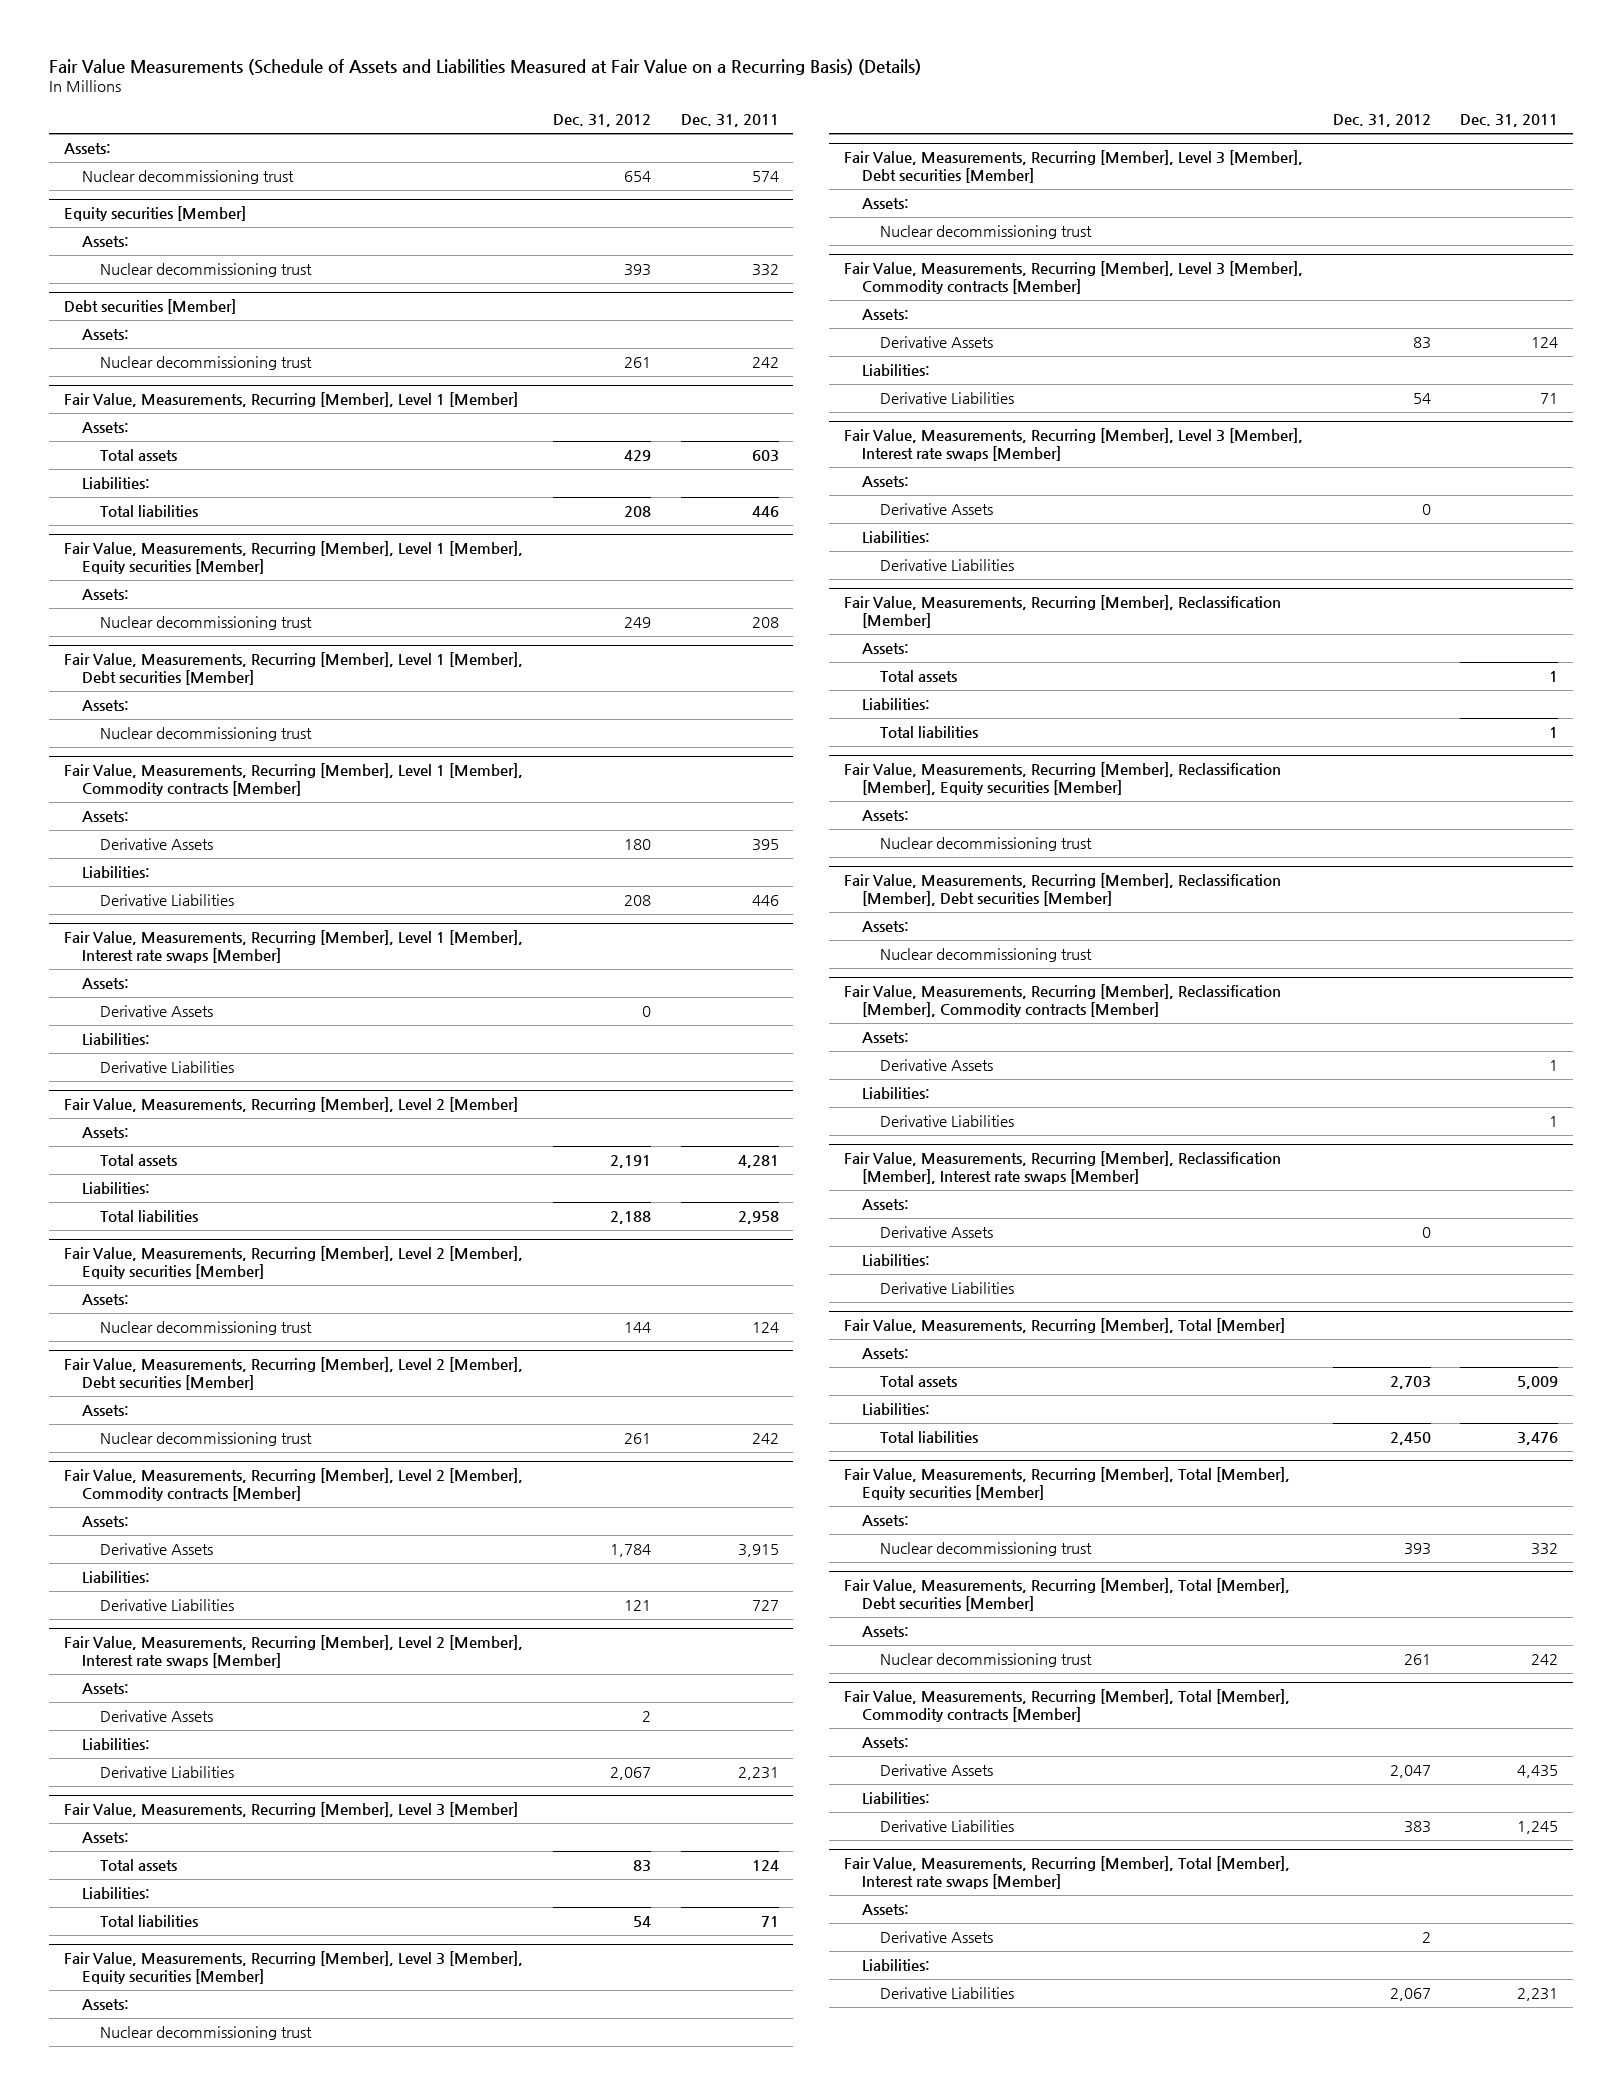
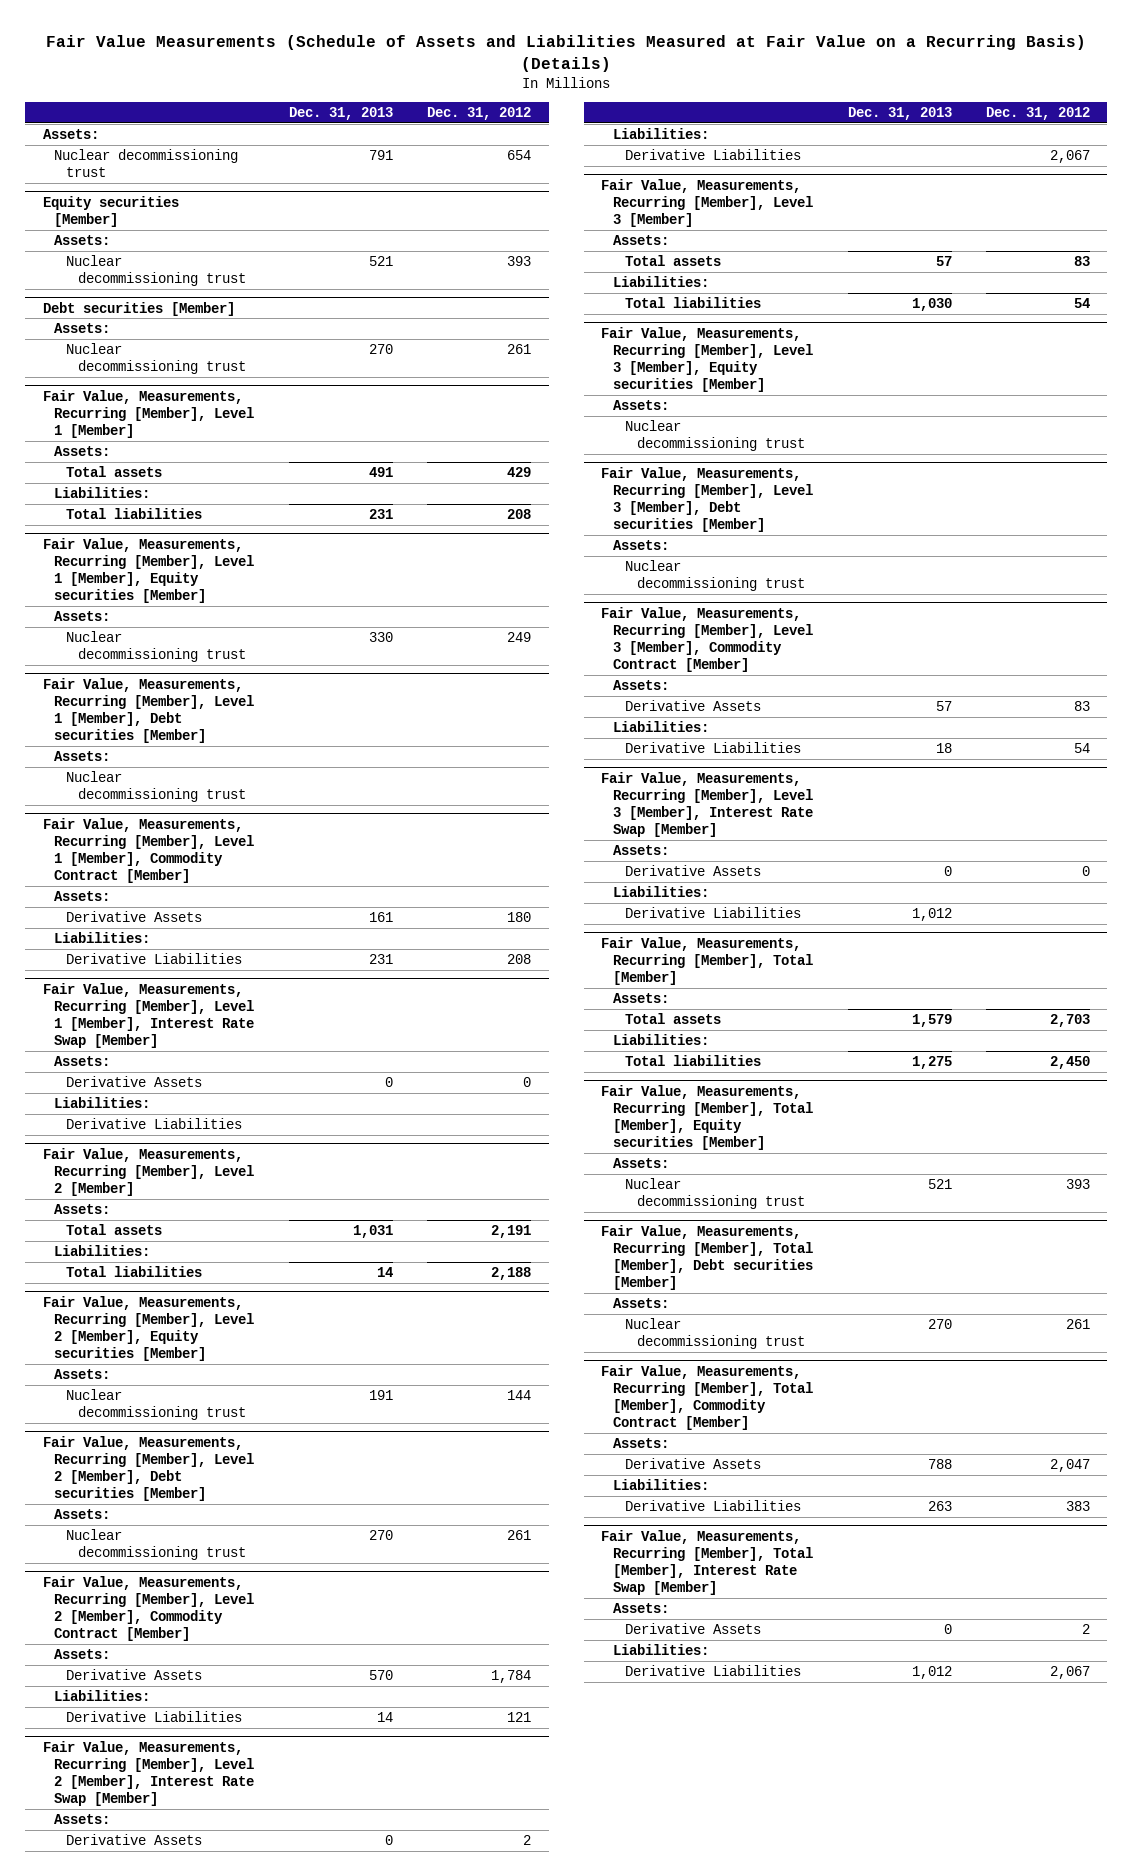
- | Dec. 31, 2012 | Dec. 31, 2011
+ | Dec. 31, 2013 | Dec. 31, 2012
- Fair Value, Measurements, Recurring [Member], Level 1 [Member], Commodity contracts [Member]
+ Fair Value, Measurements, Recurring [Member], Level 1 [Member], Commodity Contract [Member]
- Fair Value, Measurements, Recurring [Member], Level 1 [Member], Interest rate swaps [Member]
+ Fair Value, Measurements, Recurring [Member], Level 1 [Member], Interest Rate Swap [Member]
- Fair Value, Measurements, Recurring [Member], Level 2 [Member], Commodity contracts [Member]
+ Fair Value, Measurements, Recurring [Member], Level 2 [Member], Commodity Contract [Member]
- Fair Value, Measurements, Recurring [Member], Level 2 [Member], Interest rate swaps [Member]
+ Fair Value, Measurements, Recurring [Member], Level 2 [Member], Interest Rate Swap [Member]
- Fair Value, Measurements, Recurring [Member], Level 3 [Member], Commodity contracts [Member]
+ Fair Value, Measurements, Recurring [Member], Level 3 [Member], Commodity Contract [Member]
- Fair Value, Measurements, Recurring [Member], Level 3 [Member], Interest rate swaps [Member]
- Assets:
- Derivative Assets | 0 |
- Liabilities:
- Derivative Liabilities
- Fair Value, Measurements, Recurring [Member], Reclassification [Member]
- Assets:
- Total assets | | 1
- Liabilities:
- Total liabilities | | 1
- Fair Value, Measurements, Recurring [Member], Reclassification [Member], Equity securities [Member]
- Assets:
- Nuclear decommissioning trust
- Fair Value, Measurements, Recurring [Member], Reclassification [Member], Debt securities [Member]
- Assets:
- Nuclear decommissioning trust
- Fair Value, Measurements, Recurring [Member], Reclassification [Member], Commodity contracts [Member]
- Assets:
- Derivative Assets | | 1
- Liabilities:
- Derivative Liabilities | | 1
- Fair Value, Measurements, Recurring [Member], Reclassification [Member], Interest rate swaps [Member]
+ Fair Value, Measurements, Recurring [Member], Level 3 [Member], Interest Rate Swap [Member]
- Fair Value, Measurements, Recurring [Member], Total [Member], Commodity contracts [Member]
+ Fair Value, Measurements, Recurring [Member], Total [Member], Commodity Contract [Member]
- Fair Value, Measurements, Recurring [Member], Total [Member], Interest rate swaps [Member]
+ Fair Value, Measurements, Recurring [Member], Total [Member], Interest Rate Swap [Member]

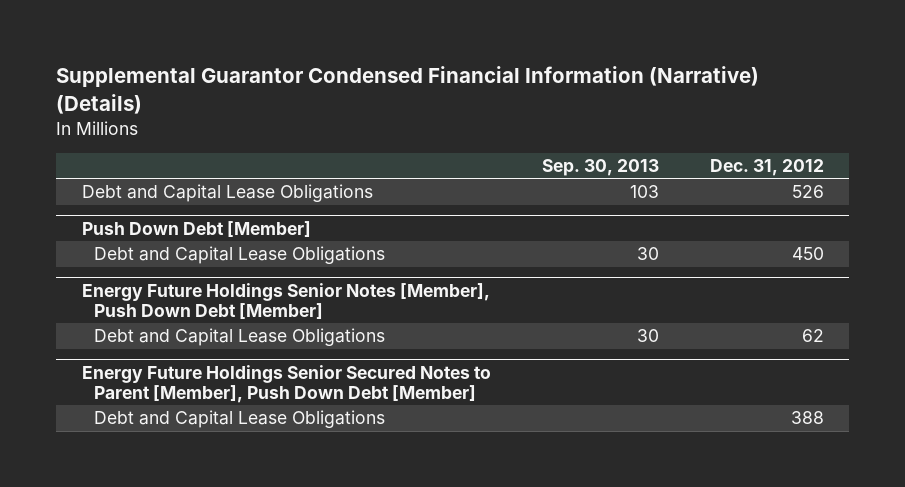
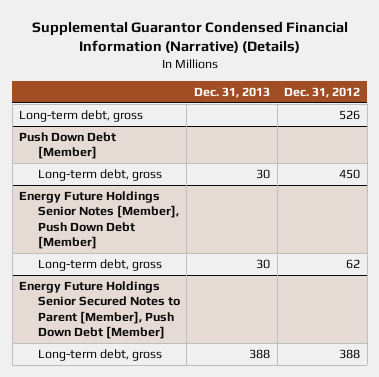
- | Sep. 30, 2013 | Dec. 31, 2012
+ | Dec. 31, 2013 | Dec. 31, 2012
- Debt and Capital Lease Obligations | 103 | 526
+ Long-term debt, gross | | 526
@ Push Down Debt [Member]
- Debt and Capital Lease Obligations | 30 | 450
+ Long-term debt, gross | 30 | 450
@ Energy Future Holdings Senior Notes [Member], Push Down Debt [Member]
- Debt and Capital Lease Obligations | 30 | 62
+ Long-term debt, gross | 30 | 62
@ Energy Future Holdings Senior Secured Notes to Parent [Member], Push Down Debt [Member]
- Debt and Capital Lease Obligations | | 388
+ Long-term debt, gross | 388 | 388

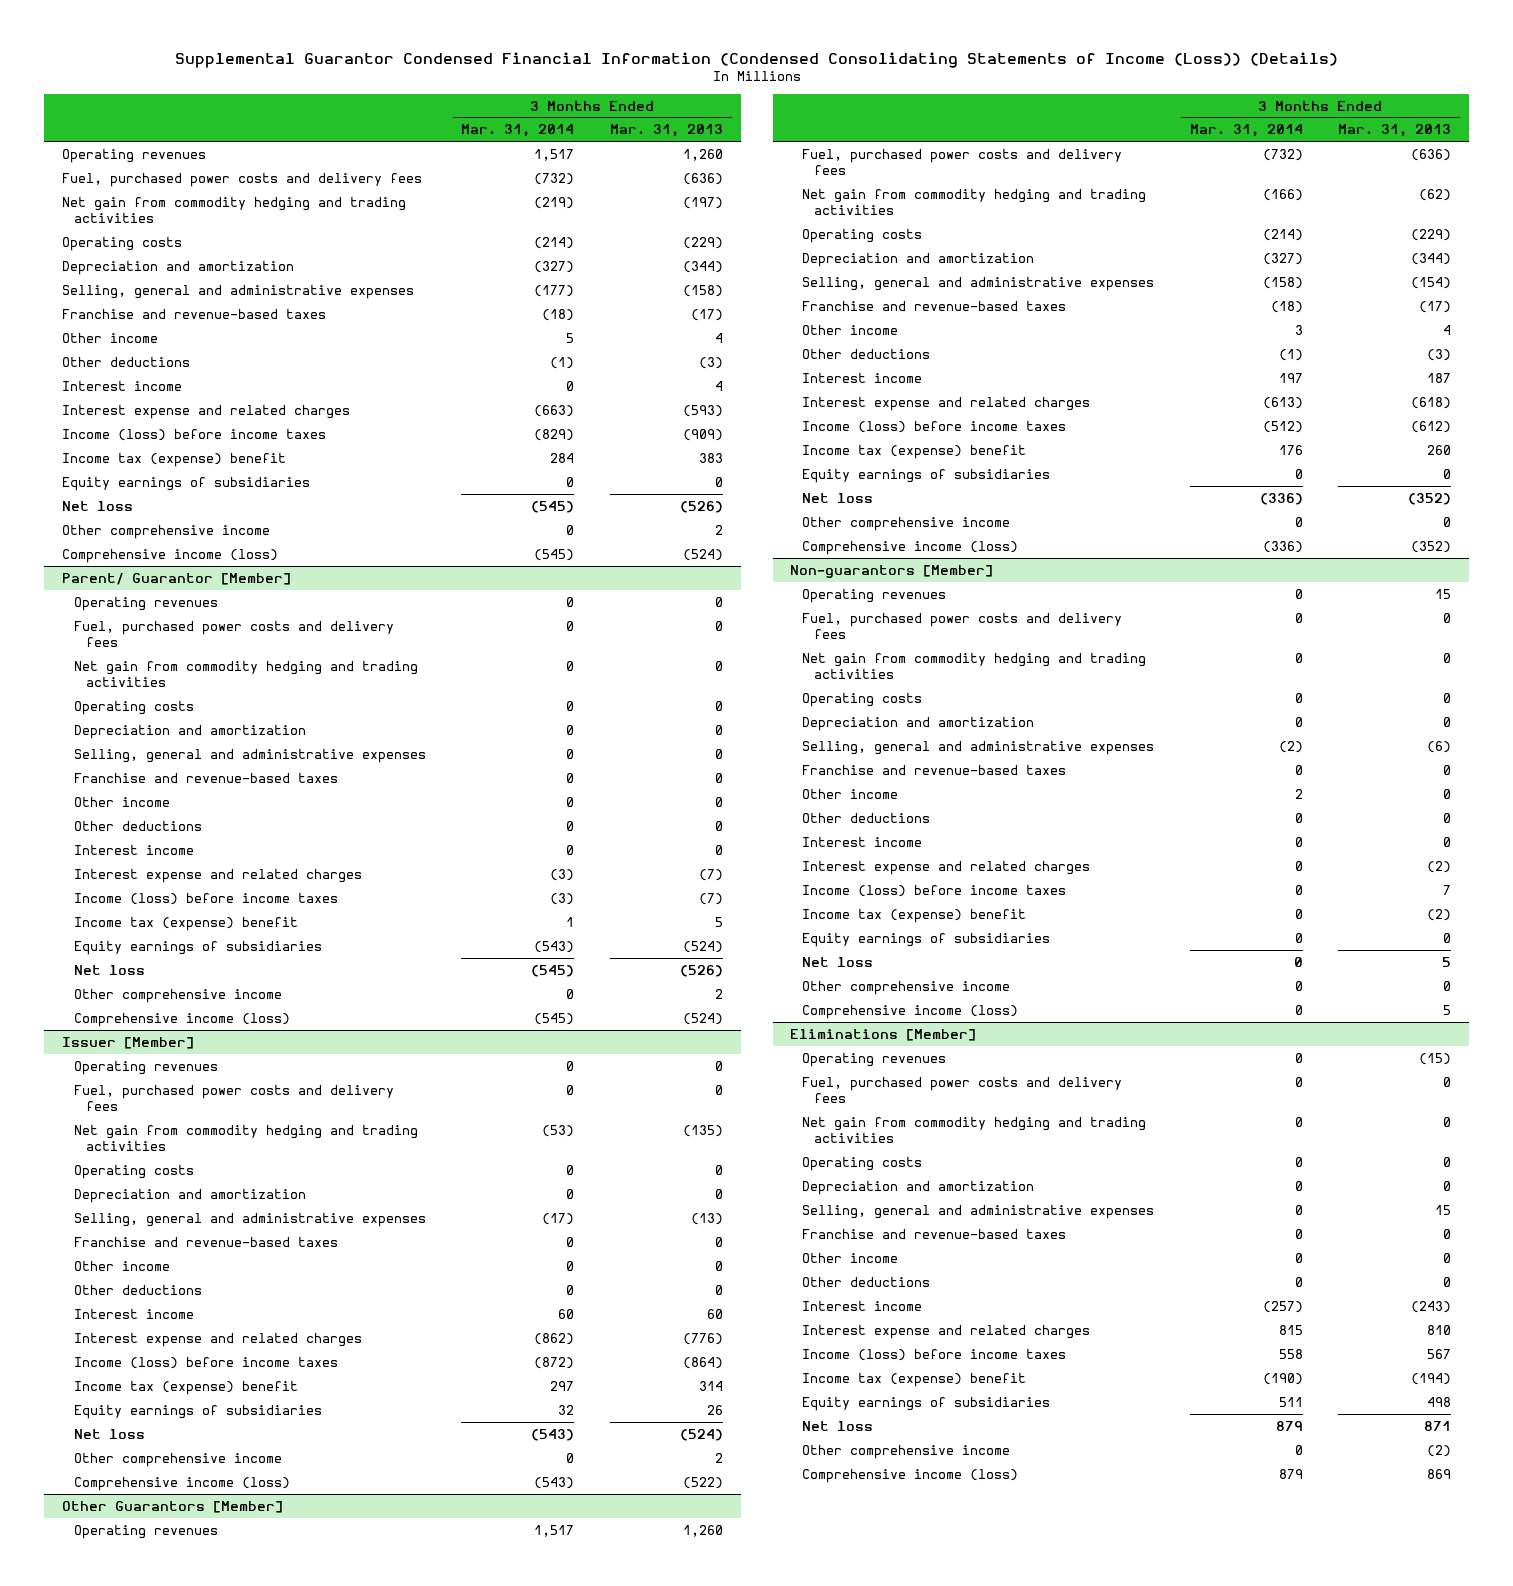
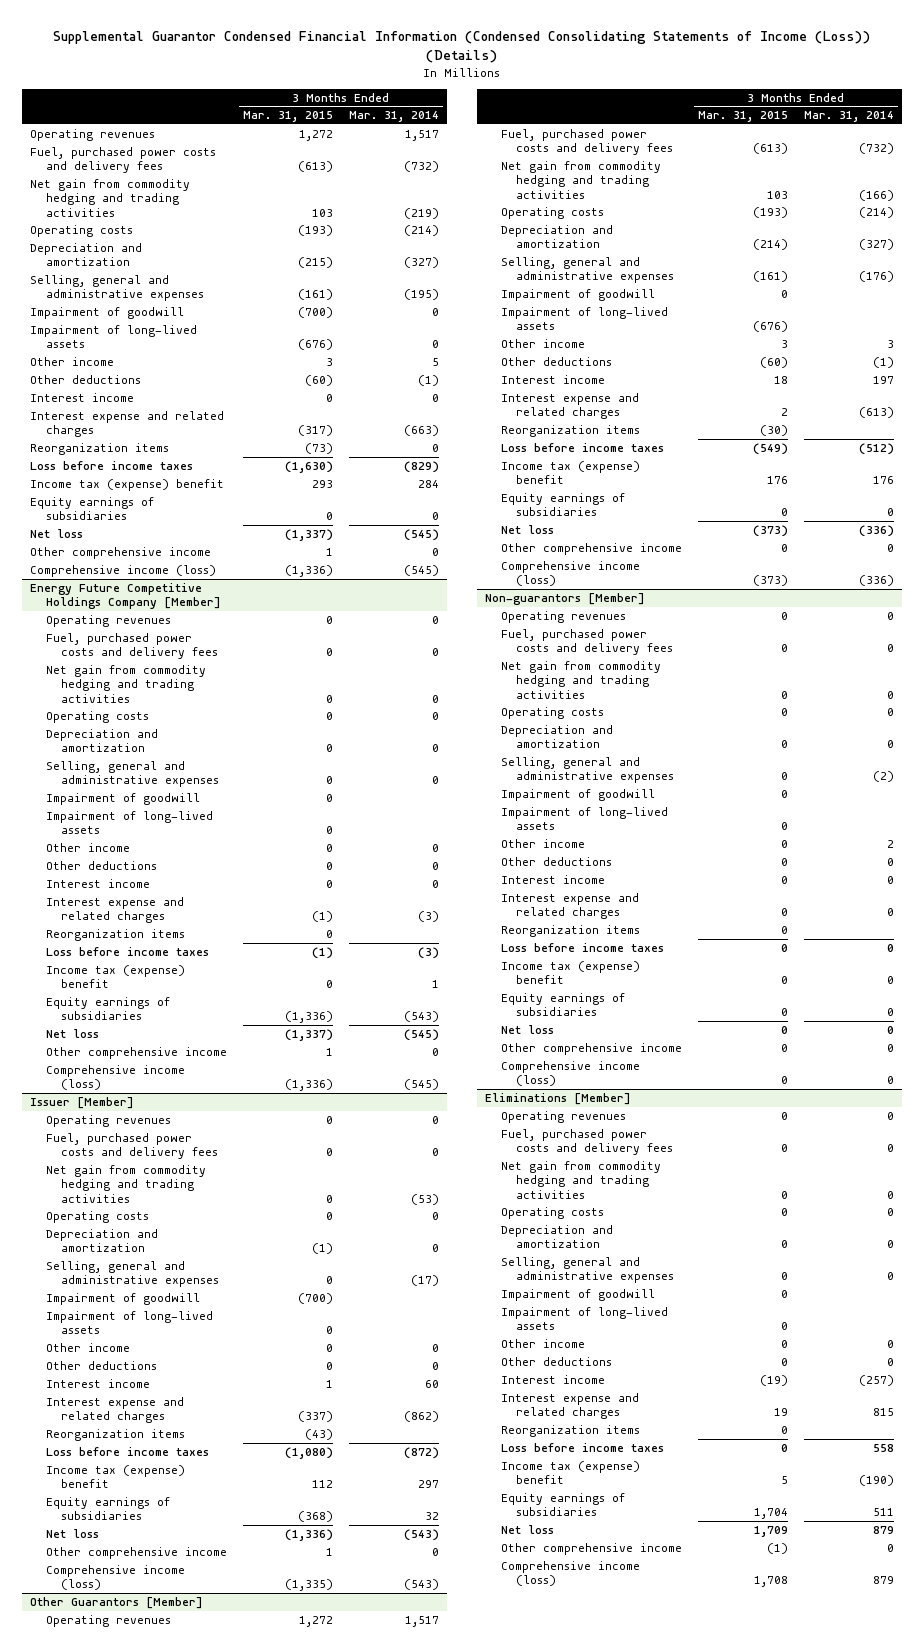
- | 3 Months Ended Mar. 31, 2014 | 3 Months Ended Mar. 31, 2013
+ | 3 Months Ended Mar. 31, 2015 | 3 Months Ended Mar. 31, 2014
- Selling, general and administrative expenses | (177) | (158)
- Franchise and revenue-based taxes | (18) | (17)
+ Selling, general and administrative expenses | (161) | (195)
+ Impairment of goodwill | (700) | 0
+ Impairment of long-lived assets | (676) | 0
- Income (loss) before income taxes | (829) | (909)
+ Reorganization items | (73) | 0
+ Loss before income taxes | (1,630) | (829)
- Parent/ Guarantor [Member]
+ Energy Future Competitive Holdings Company [Member]
- Franchise and revenue-based taxes | 0 | 0
+ Impairment of goodwill | 0 |
+ Impairment of long-lived assets | 0 |
- Income (loss) before income taxes | (3) | (7)
+ Reorganization items | 0 |
+ Loss before income taxes | (1) | (3)
@ Issuer [Member]
- Franchise and revenue-based taxes | 0 | 0
+ Impairment of goodwill | (700) |
+ Impairment of long-lived assets | 0 |
- Income (loss) before income taxes | (872) | (864)
+ Reorganization items | (43) |
+ Loss before income taxes | (1,080) | (872)
@ Other Guarantors [Member]
- Selling, general and administrative expenses | (158) | (154)
- Franchise and revenue-based taxes | (18) | (17)
+ Selling, general and administrative expenses | (161) | (176)
+ Impairment of goodwill | 0 |
+ Impairment of long-lived assets | (676) |
- Income (loss) before income taxes | (512) | (612)
+ Reorganization items | (30) |
+ Loss before income taxes | (549) | (512)
@ Non-guarantors [Member]
- Franchise and revenue-based taxes | 0 | 0
+ Impairment of goodwill | 0 |
+ Impairment of long-lived assets | 0 |
- Income (loss) before income taxes | 0 | 7
+ Reorganization items | 0 |
+ Loss before income taxes | 0 | 0
@ Eliminations [Member]
- Franchise and revenue-based taxes | 0 | 0
+ Impairment of goodwill | 0 |
+ Impairment of long-lived assets | 0 |
- Income (loss) before income taxes | 558 | 567
+ Reorganization items | 0 |
+ Loss before income taxes | 0 | 558

